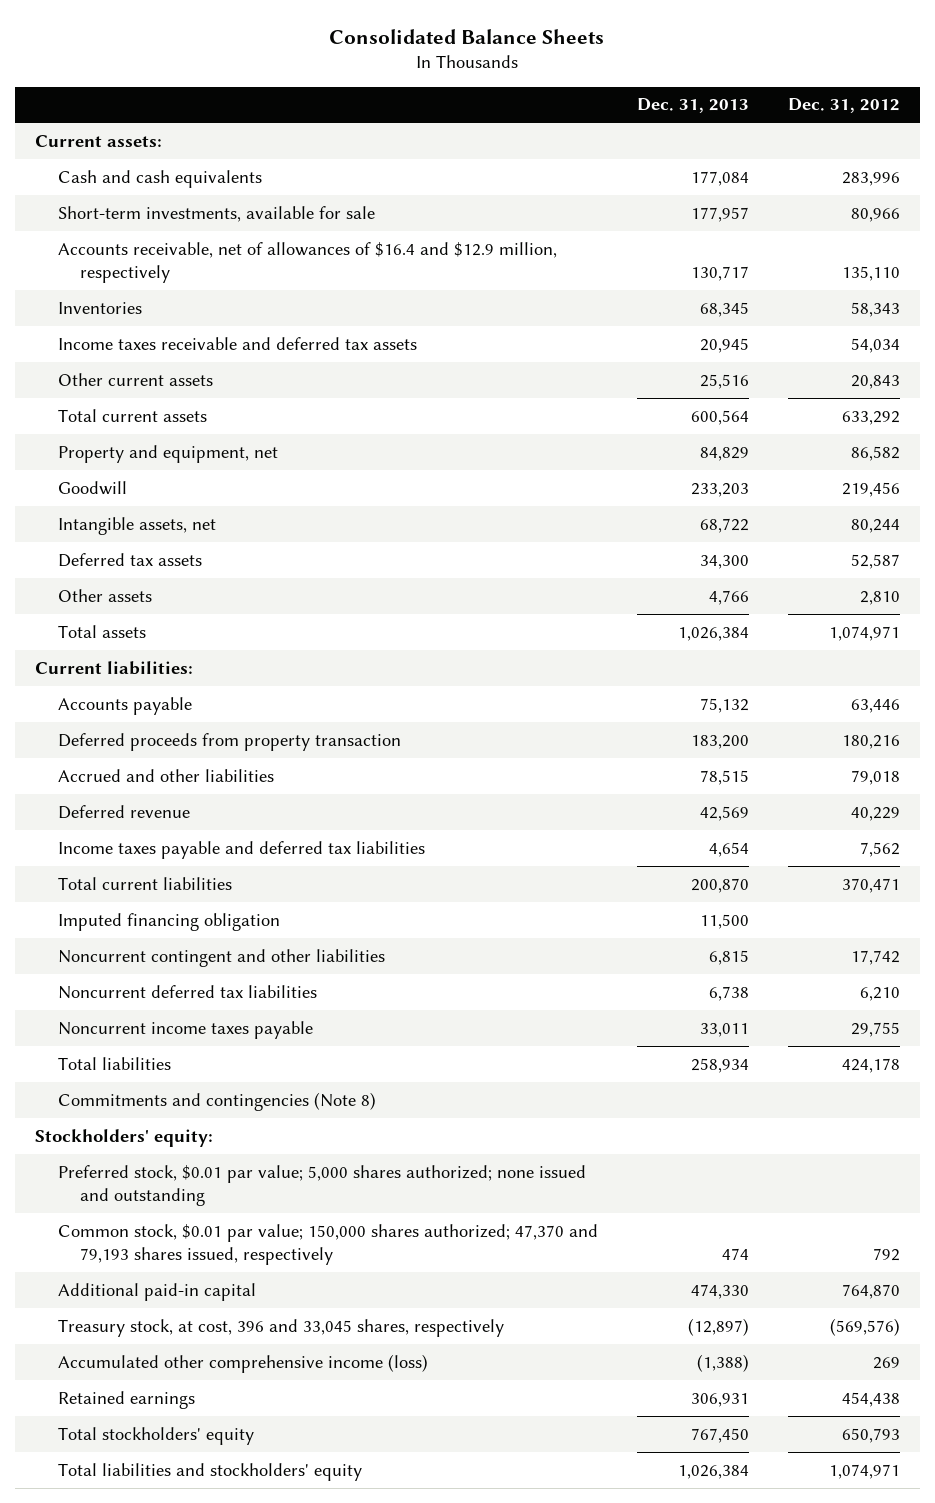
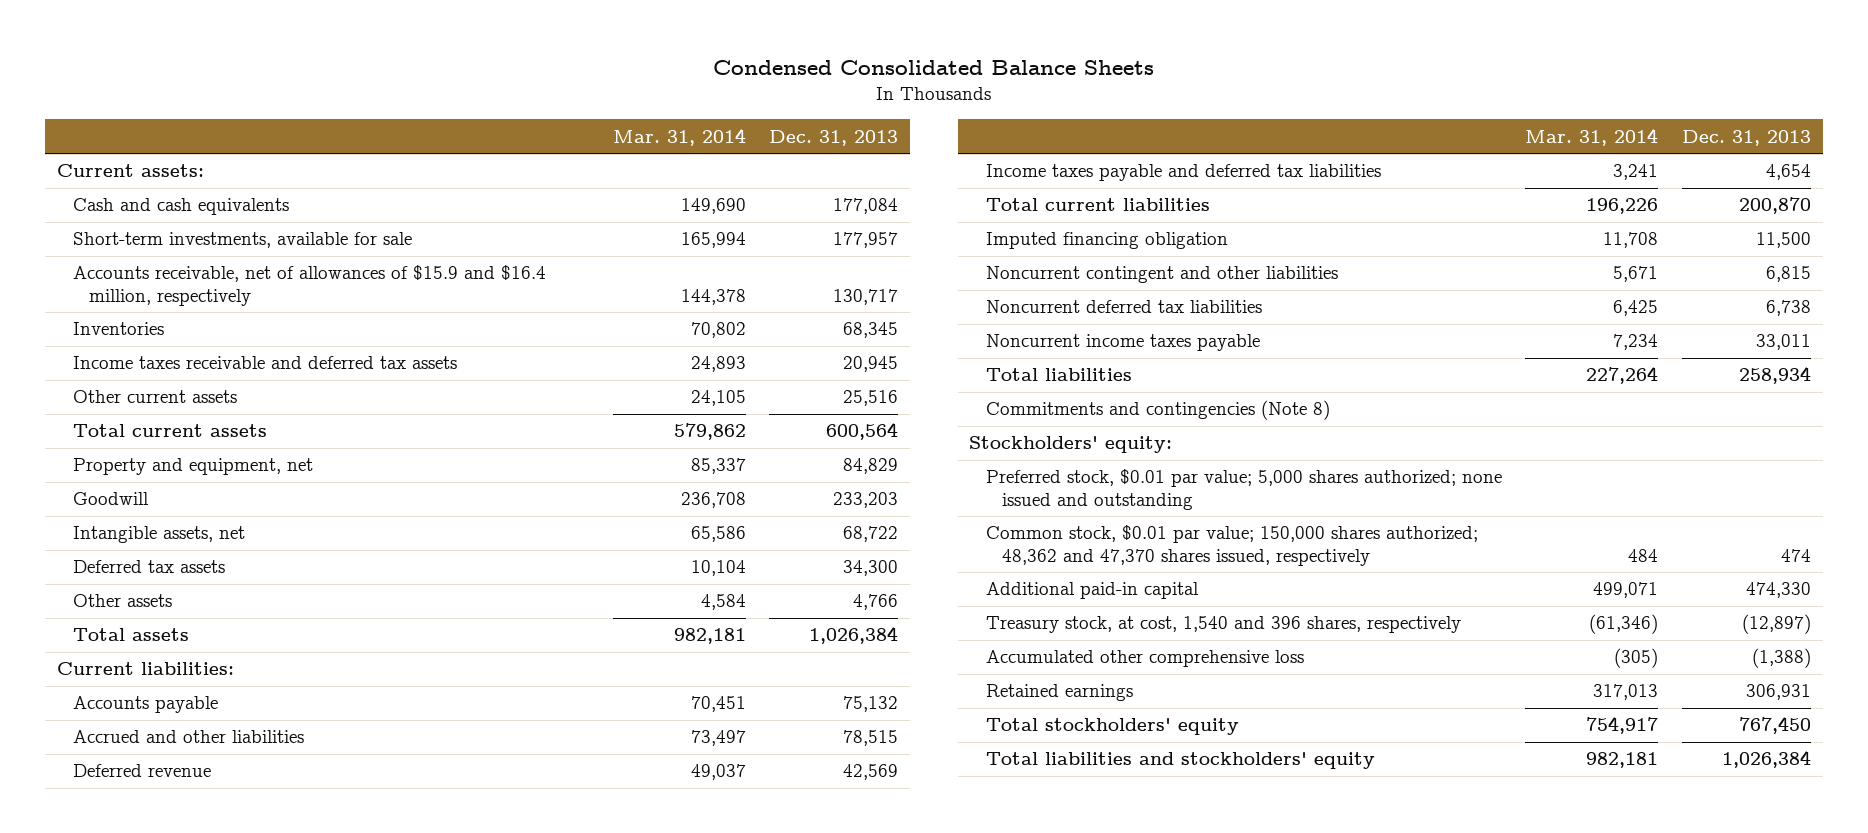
- Consolidated Balance Sheets
+ Condensed Consolidated Balance Sheets
- | Dec. 31, 2013 | Dec. 31, 2012
+ | Mar. 31, 2014 | Dec. 31, 2013
- Accounts receivable, net of allowances of $16.4 and $12.9 million, respectively | 130,717 | 135,110
+ Accounts receivable, net of allowances of $15.9 and $16.4 million, respectively | 144,378 | 130,717
- Deferred proceeds from property transaction | 183,200 | 180,216
- Common stock, $0.01 par value; 150,000 shares authorized; 47,370 and 79,193 shares issued, respectively | 474 | 792
+ Common stock, $0.01 par value; 150,000 shares authorized; 48,362 and 47,370 shares issued, respectively | 484 | 474
- Treasury stock, at cost, 396 and 33,045 shares, respectively | (12,897) | (569,576)
- Accumulated other comprehensive income (loss) | (1,388) | 269
+ Treasury stock, at cost, 1,540 and 396 shares, respectively | (61,346) | (12,897)
+ Accumulated other comprehensive loss | (305) | (1,388)

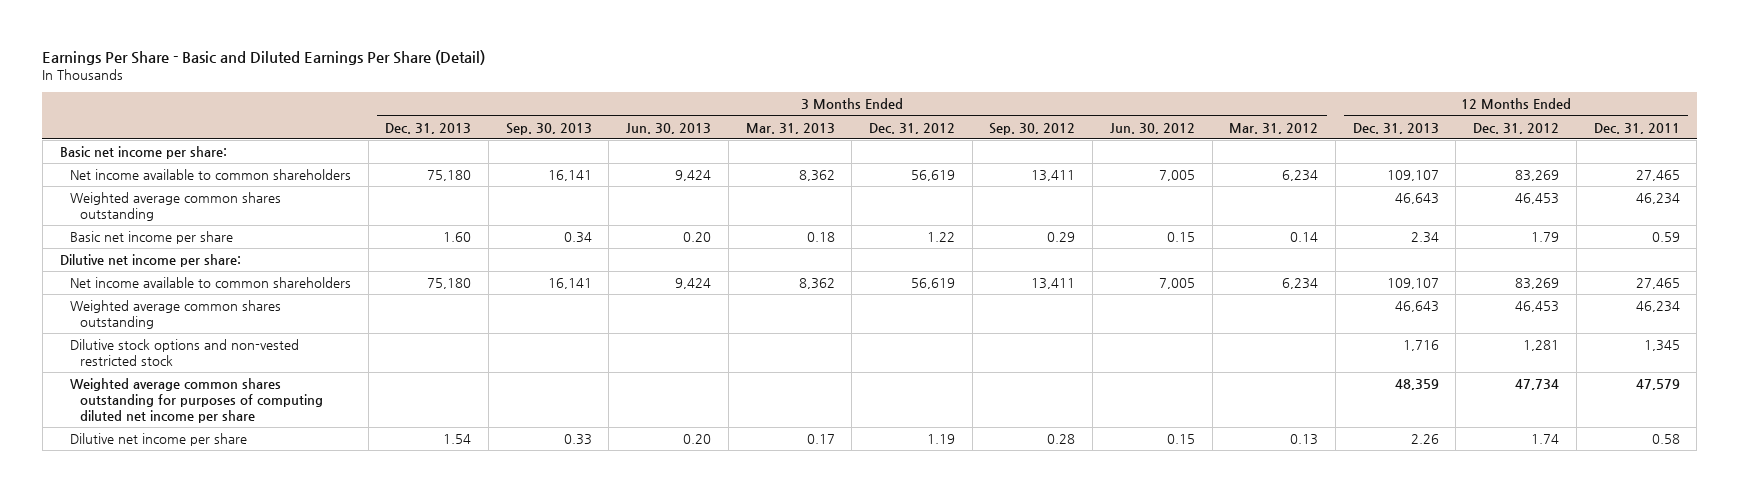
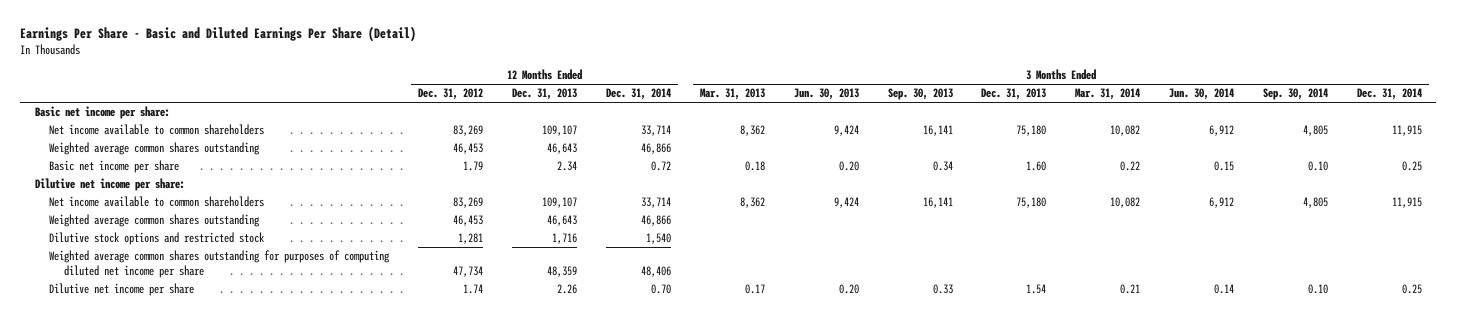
- | 3 Months Ended Dec. 31, 2013 | 3 Months Ended Sep. 30, 2013 | 3 Months Ended Jun. 30, 2013 | 3 Months Ended Mar. 31, 2013 | 3 Months Ended Dec. 31, 2012 | 3 Months Ended Sep. 30, 2012 | 3 Months Ended Jun. 30, 2012 | 3 Months Ended Mar. 31, 2012 | 12 Months Ended Dec. 31, 2013 | 12 Months Ended Dec. 31, 2012 | 12 Months Ended Dec. 31, 2011
+ | 12 Months Ended Dec. 31, 2012 | 12 Months Ended Dec. 31, 2013 | 12 Months Ended Dec. 31, 2014 | 3 Months Ended Mar. 31, 2013 | 3 Months Ended Jun. 30, 2013 | 3 Months Ended Sep. 30, 2013 | 3 Months Ended Dec. 31, 2013 | 3 Months Ended Mar. 31, 2014 | 3 Months Ended Jun. 30, 2014 | 3 Months Ended Sep. 30, 2014 | 3 Months Ended Dec. 31, 2014
- Dilutive stock options and non-vested restricted stock | | | | | | | | | 1,716 | 1,281 | 1,345
+ Dilutive stock options and restricted stock | 1,281 | 1,716 | 1,540 | | | | | | | |

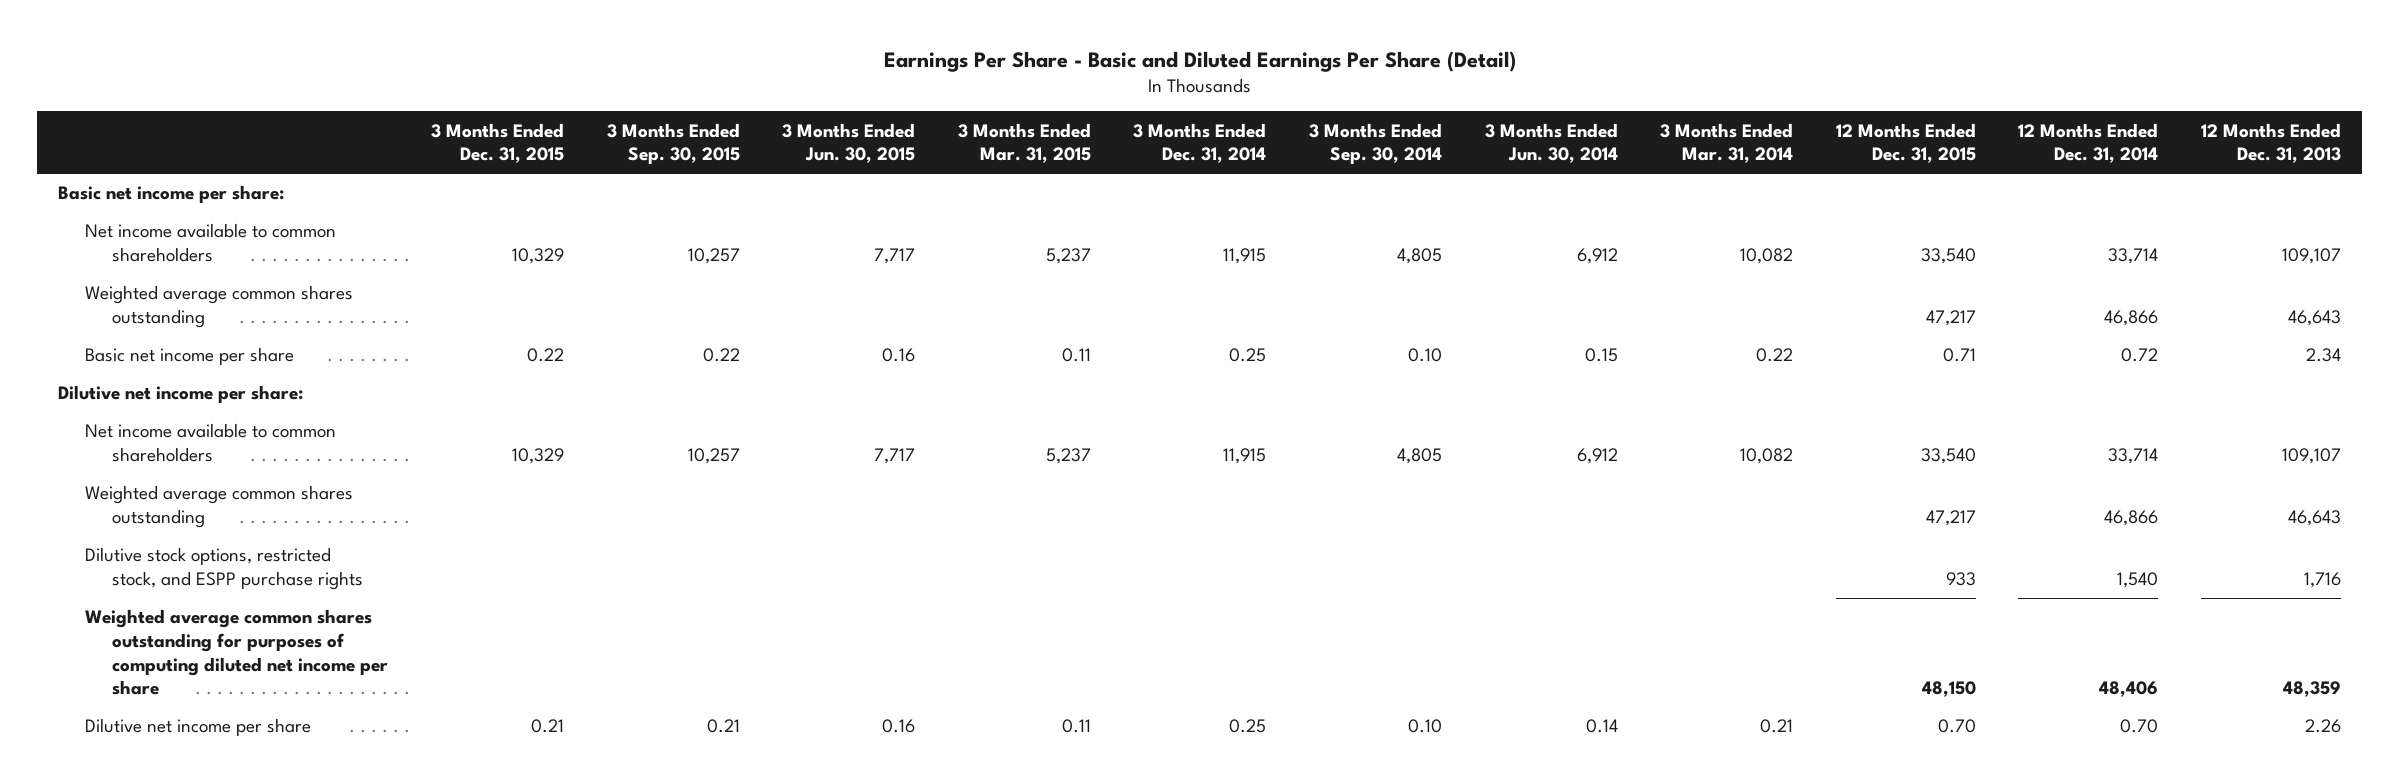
- | 12 Months Ended Dec. 31, 2012 | 12 Months Ended Dec. 31, 2013 | 12 Months Ended Dec. 31, 2014 | 3 Months Ended Mar. 31, 2013 | 3 Months Ended Jun. 30, 2013 | 3 Months Ended Sep. 30, 2013 | 3 Months Ended Dec. 31, 2013 | 3 Months Ended Mar. 31, 2014 | 3 Months Ended Jun. 30, 2014 | 3 Months Ended Sep. 30, 2014 | 3 Months Ended Dec. 31, 2014
+ | 3 Months Ended Dec. 31, 2015 | 3 Months Ended Sep. 30, 2015 | 3 Months Ended Jun. 30, 2015 | 3 Months Ended Mar. 31, 2015 | 3 Months Ended Dec. 31, 2014 | 3 Months Ended Sep. 30, 2014 | 3 Months Ended Jun. 30, 2014 | 3 Months Ended Mar. 31, 2014 | 12 Months Ended Dec. 31, 2015 | 12 Months Ended Dec. 31, 2014 | 12 Months Ended Dec. 31, 2013
- Dilutive stock options and restricted stock | 1,281 | 1,716 | 1,540 | | | | | | | |
+ Dilutive stock options, restricted stock, and ESPP purchase rights | | | | | | | | | 933 | 1,540 | 1,716

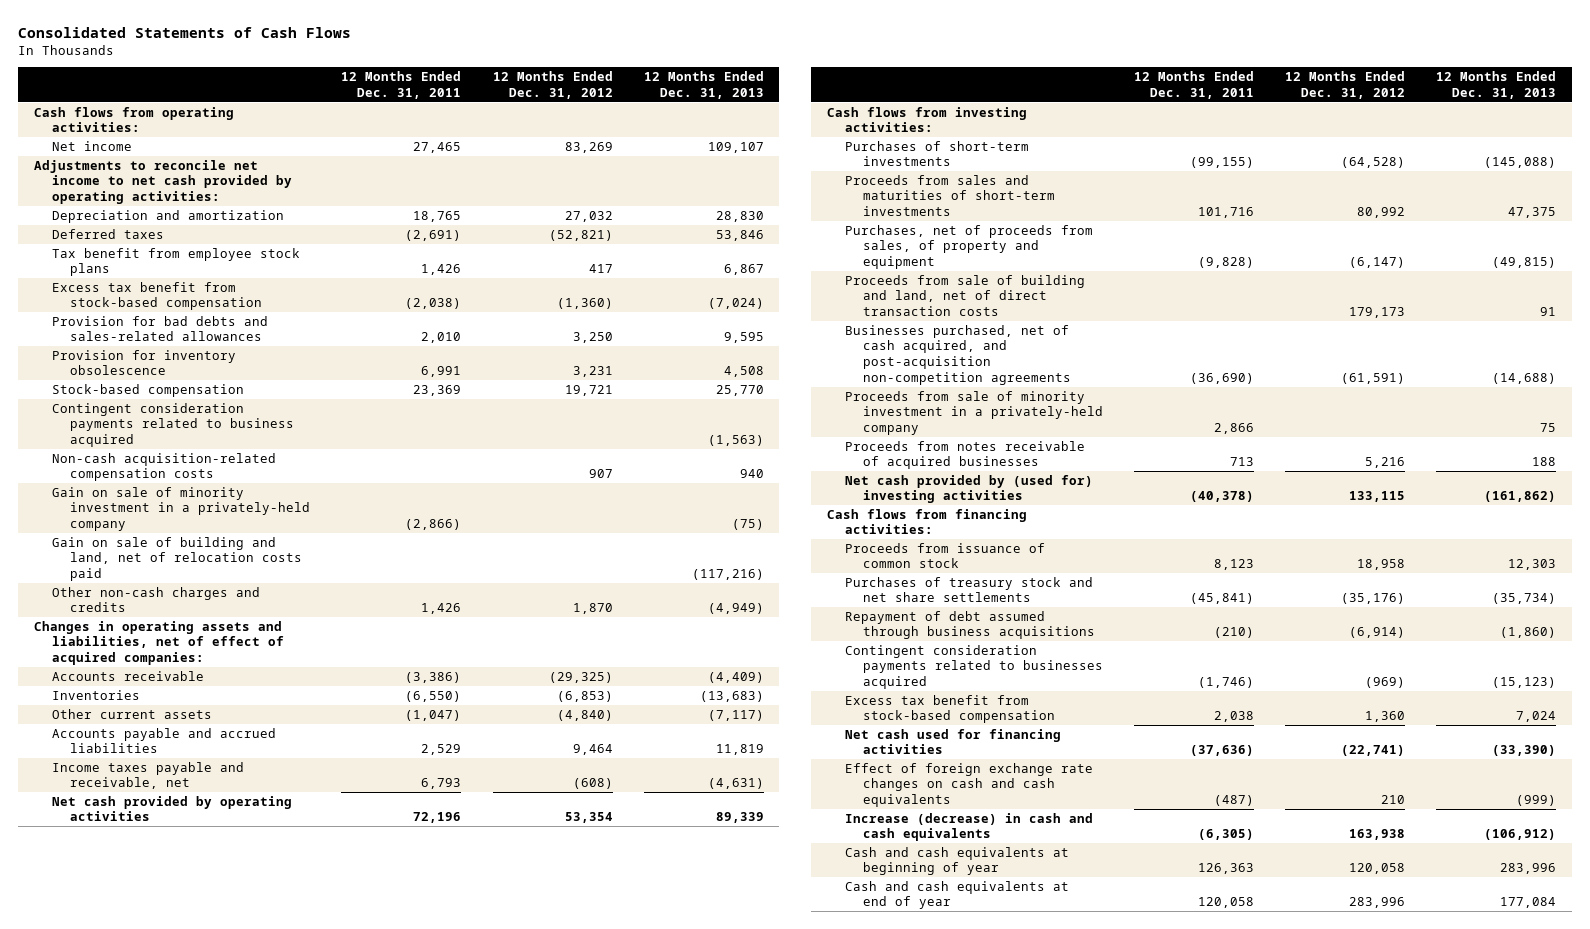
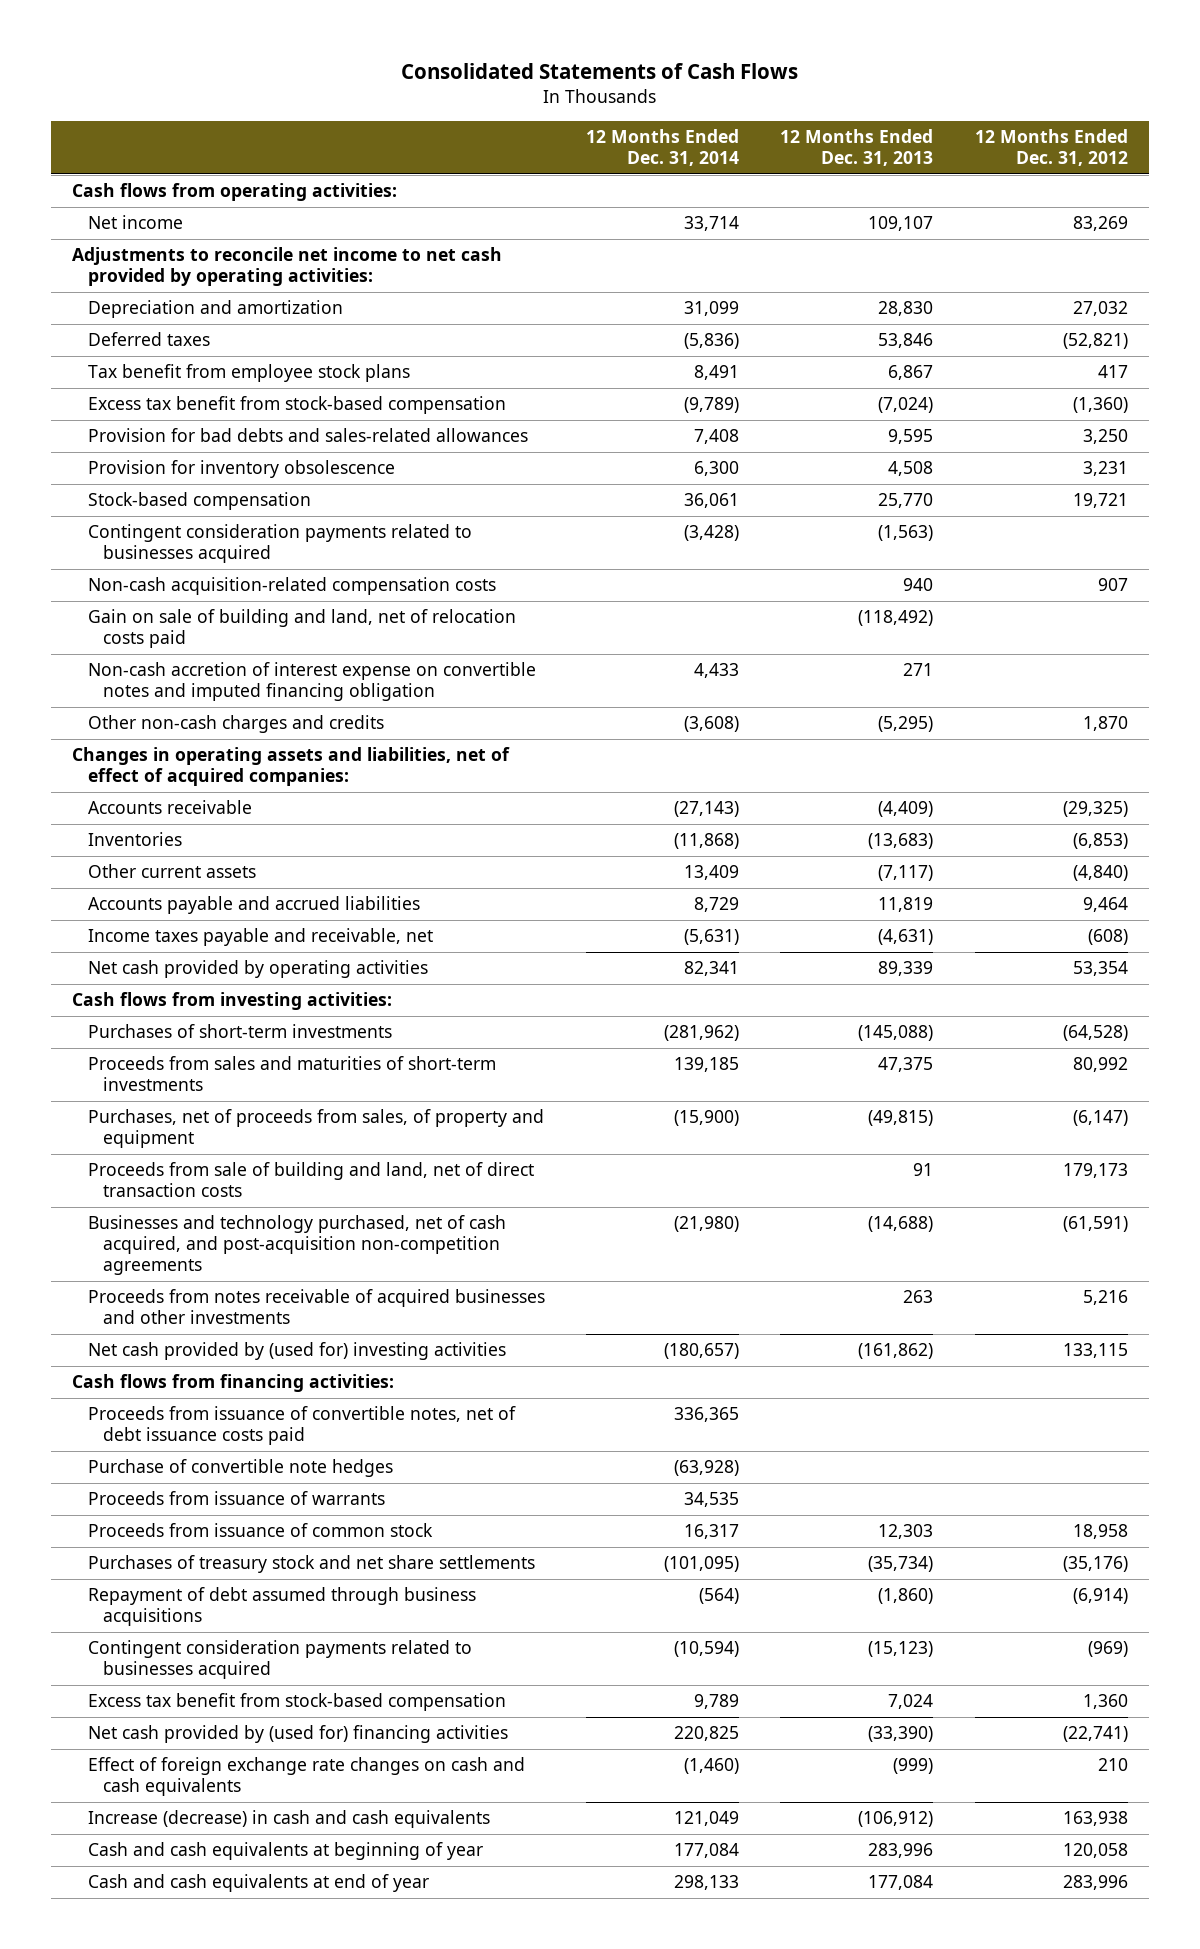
- | 12 Months Ended Dec. 31, 2011 | 12 Months Ended Dec. 31, 2012 | 12 Months Ended Dec. 31, 2013
+ | 12 Months Ended Dec. 31, 2014 | 12 Months Ended Dec. 31, 2013 | 12 Months Ended Dec. 31, 2012
- Contingent consideration payments related to business acquired | | | (1,563)
+ Contingent consideration payments related to businesses acquired | (3,428) | (1,563) |
- Gain on sale of minority investment in a privately-held company | (2,866) | | (75)
- Gain on sale of building and land, net of relocation costs paid | | | (117,216)
- Other non-cash charges and credits | 1,426 | 1,870 | (4,949)
+ Gain on sale of building and land, net of relocation costs paid | | (118,492) |
+ Non-cash accretion of interest expense on convertible notes and imputed financing obligation | 4,433 | 271 |
+ Other non-cash charges and credits | (3,608) | (5,295) | 1,870
- Businesses purchased, net of cash acquired, and post-acquisition non-competition agreements | (36,690) | (61,591) | (14,688)
- Proceeds from sale of minority investment in a privately-held company | 2,866 | | 75
- Proceeds from notes receivable of acquired businesses | 713 | 5,216 | 188
+ Businesses and technology purchased, net of cash acquired, and post-acquisition non-competition agreements | (21,980) | (14,688) | (61,591)
+ Proceeds from notes receivable of acquired businesses and other investments | | 263 | 5,216
+ Proceeds from issuance of convertible notes, net of debt issuance costs paid | 336,365 | |
+ Purchase of convertible note hedges | (63,928) | |
+ Proceeds from issuance of warrants | 34,535 | |
- Net cash used for financing activities | (37,636) | (22,741) | (33,390)
+ Net cash provided by (used for) financing activities | 220,825 | (33,390) | (22,741)

